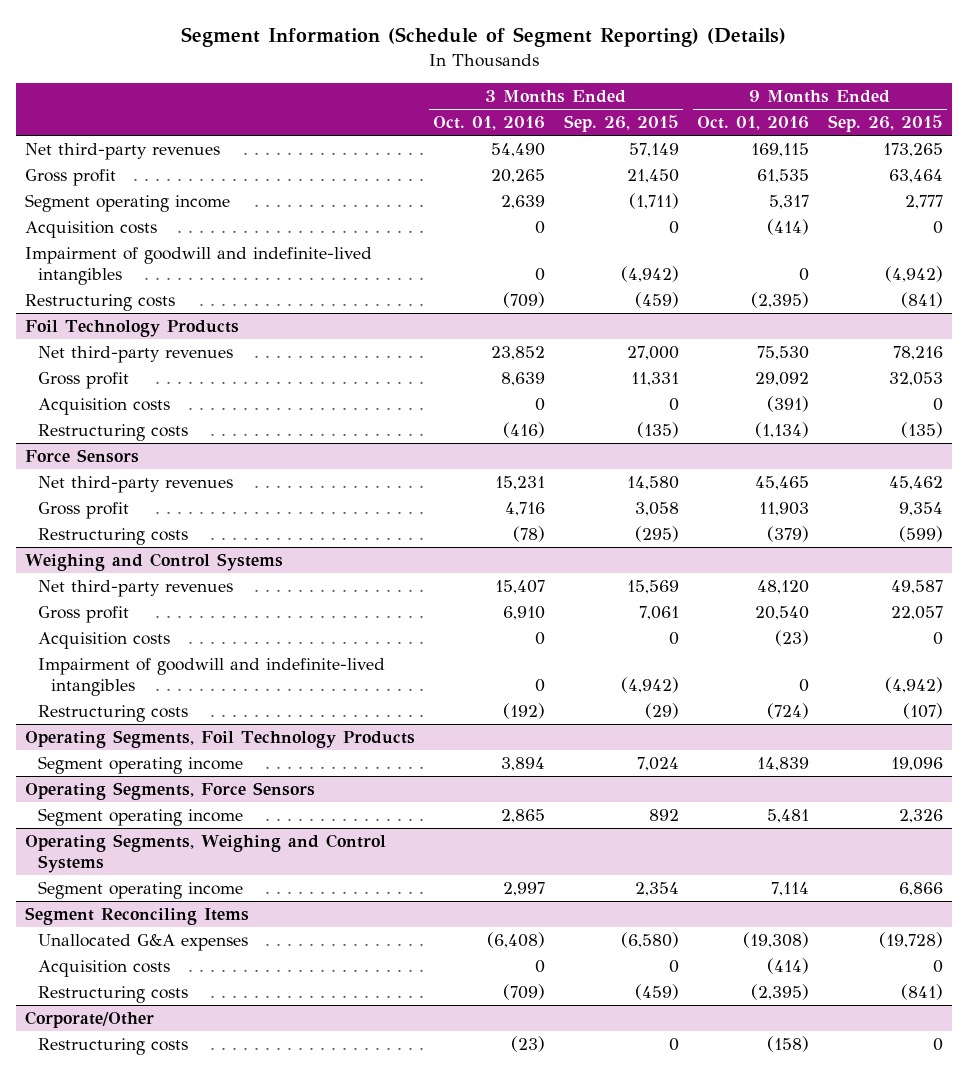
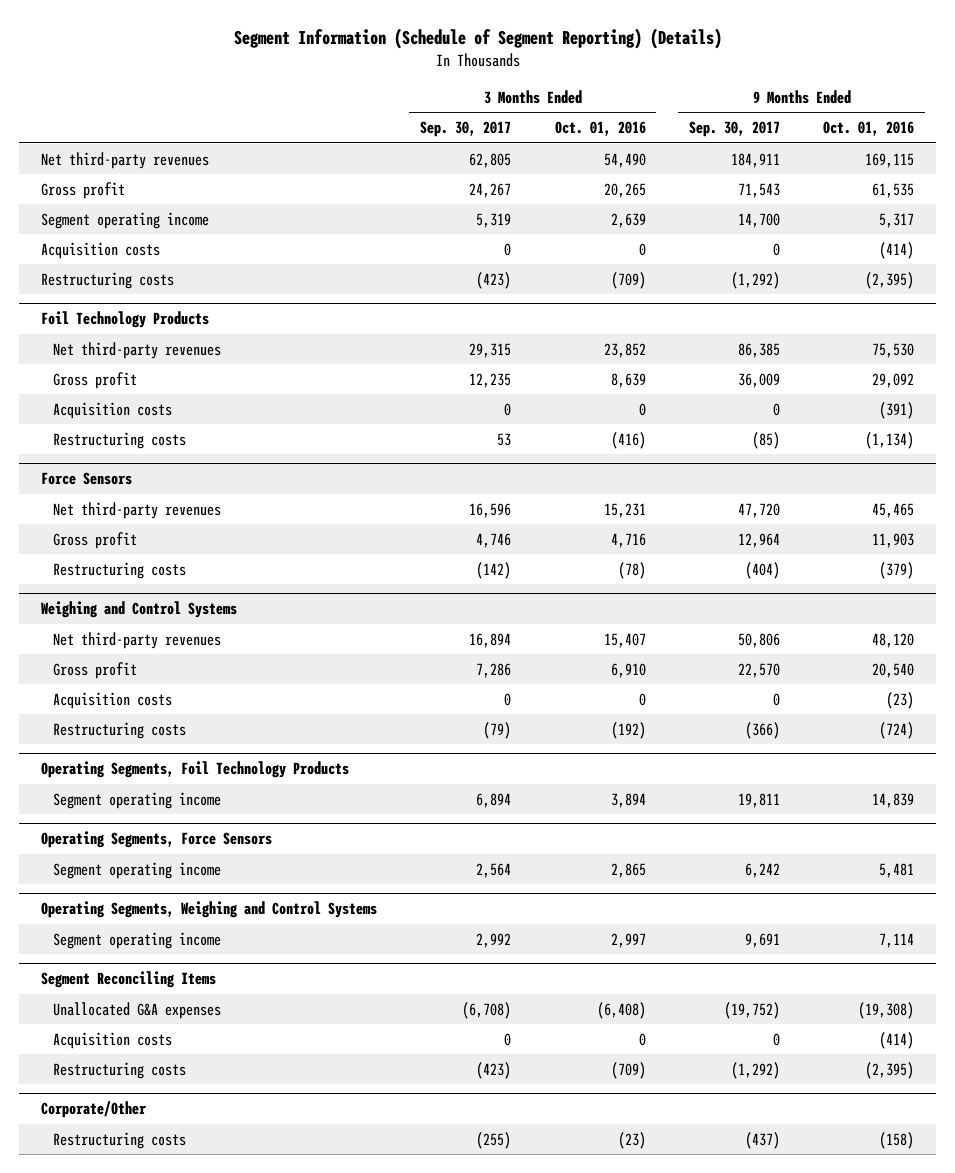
- | 3 Months Ended Oct. 01, 2016 | 3 Months Ended Sep. 26, 2015 | 9 Months Ended Oct. 01, 2016 | 9 Months Ended Sep. 26, 2015
+ | 3 Months Ended Sep. 30, 2017 | 3 Months Ended Oct. 01, 2016 | 9 Months Ended Sep. 30, 2017 | 9 Months Ended Oct. 01, 2016
- Impairment of goodwill and indefinite-lived intangibles | 0 | (4,942) | 0 | (4,942)
@ Weighing and Control Systems
- Impairment of goodwill and indefinite-lived intangibles | 0 | (4,942) | 0 | (4,942)

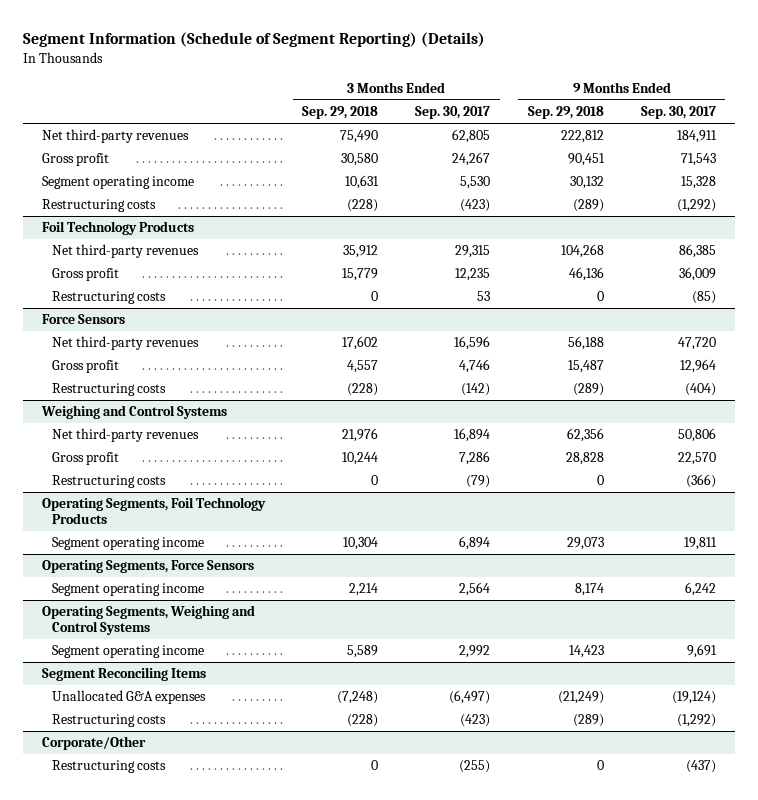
- | 3 Months Ended Sep. 30, 2017 | 3 Months Ended Oct. 01, 2016 | 9 Months Ended Sep. 30, 2017 | 9 Months Ended Oct. 01, 2016
+ | 3 Months Ended Sep. 29, 2018 | 3 Months Ended Sep. 30, 2017 | 9 Months Ended Sep. 29, 2018 | 9 Months Ended Sep. 30, 2017
- Segment operating income | 5,319 | 2,639 | 14,700 | 5,317
- Acquisition costs | 0 | 0 | 0 | (414)
+ Segment operating income | 10,631 | 5,530 | 30,132 | 15,328
@ Foil Technology Products
- Acquisition costs | 0 | 0 | 0 | (391)
@ Weighing and Control Systems
- Acquisition costs | 0 | 0 | 0 | (23)
@ Segment Reconciling Items
- Unallocated G&A expenses | (6,708) | (6,408) | (19,752) | (19,308)
- Acquisition costs | 0 | 0 | 0 | (414)
+ Unallocated G&A expenses | (7,248) | (6,497) | (21,249) | (19,124)

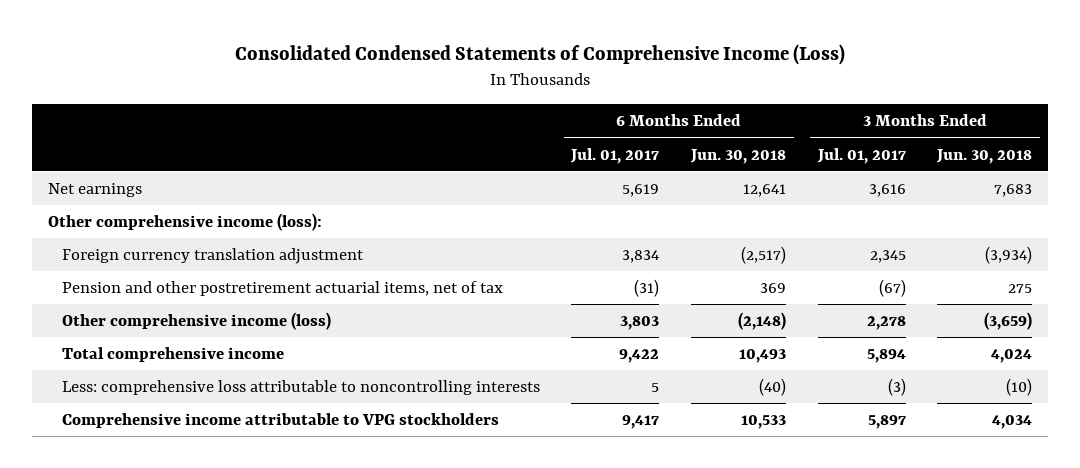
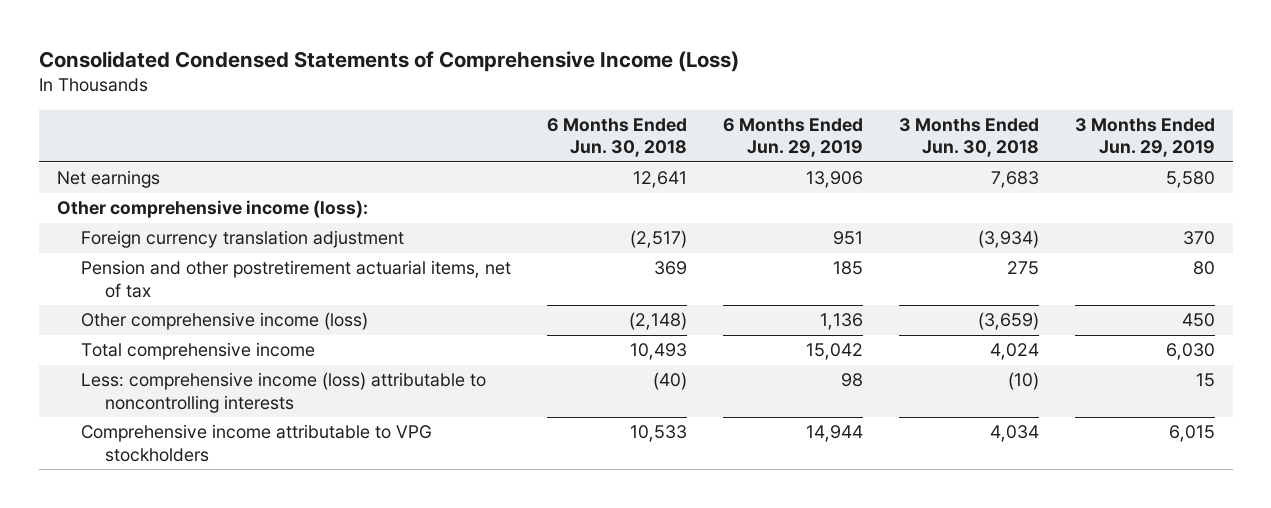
- | 6 Months Ended Jul. 01, 2017 | 6 Months Ended Jun. 30, 2018 | 3 Months Ended Jul. 01, 2017 | 3 Months Ended Jun. 30, 2018
+ | 6 Months Ended Jun. 30, 2018 | 6 Months Ended Jun. 29, 2019 | 3 Months Ended Jun. 30, 2018 | 3 Months Ended Jun. 29, 2019
- Less: comprehensive loss attributable to noncontrolling interests | 5 | (40) | (3) | (10)
+ Less: comprehensive income (loss) attributable to noncontrolling interests | (40) | 98 | (10) | 15

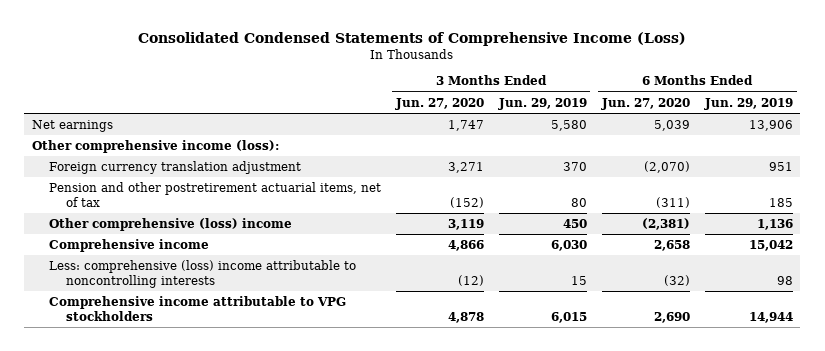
- | 6 Months Ended Jun. 30, 2018 | 6 Months Ended Jun. 29, 2019 | 3 Months Ended Jun. 30, 2018 | 3 Months Ended Jun. 29, 2019
+ | 3 Months Ended Jun. 27, 2020 | 3 Months Ended Jun. 29, 2019 | 6 Months Ended Jun. 27, 2020 | 6 Months Ended Jun. 29, 2019
- Other comprehensive income (loss) | (2,148) | 1,136 | (3,659) | 450
- Total comprehensive income | 10,493 | 15,042 | 4,024 | 6,030
- Less: comprehensive income (loss) attributable to noncontrolling interests | (40) | 98 | (10) | 15
+ Other comprehensive (loss) income | 3,119 | 450 | (2,381) | 1,136
+ Comprehensive income | 4,866 | 6,030 | 2,658 | 15,042
+ Less: comprehensive (loss) income attributable to noncontrolling interests | (12) | 15 | (32) | 98

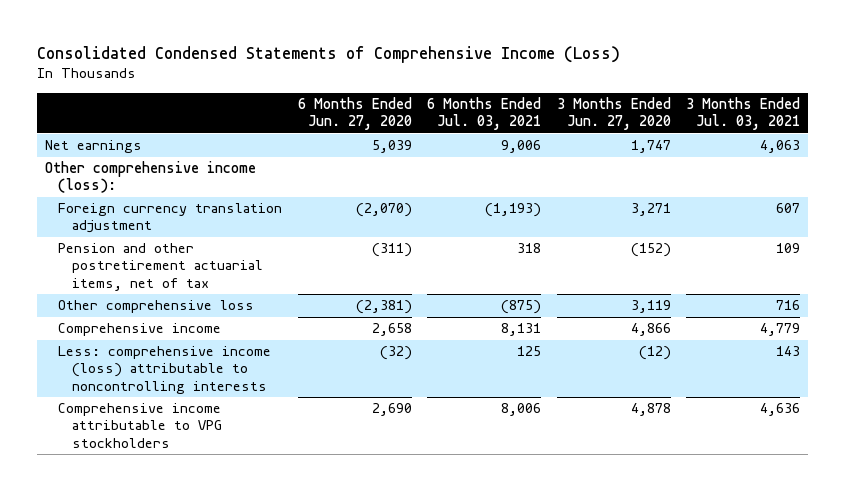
- | 3 Months Ended Jun. 27, 2020 | 3 Months Ended Jun. 29, 2019 | 6 Months Ended Jun. 27, 2020 | 6 Months Ended Jun. 29, 2019
+ | 6 Months Ended Jun. 27, 2020 | 6 Months Ended Jul. 03, 2021 | 3 Months Ended Jun. 27, 2020 | 3 Months Ended Jul. 03, 2021
- Other comprehensive (loss) income | 3,119 | 450 | (2,381) | 1,136
+ Other comprehensive loss | (2,381) | (875) | 3,119 | 716
- Less: comprehensive (loss) income attributable to noncontrolling interests | (12) | 15 | (32) | 98
+ Less: comprehensive income (loss) attributable to noncontrolling interests | (32) | 125 | (12) | 143

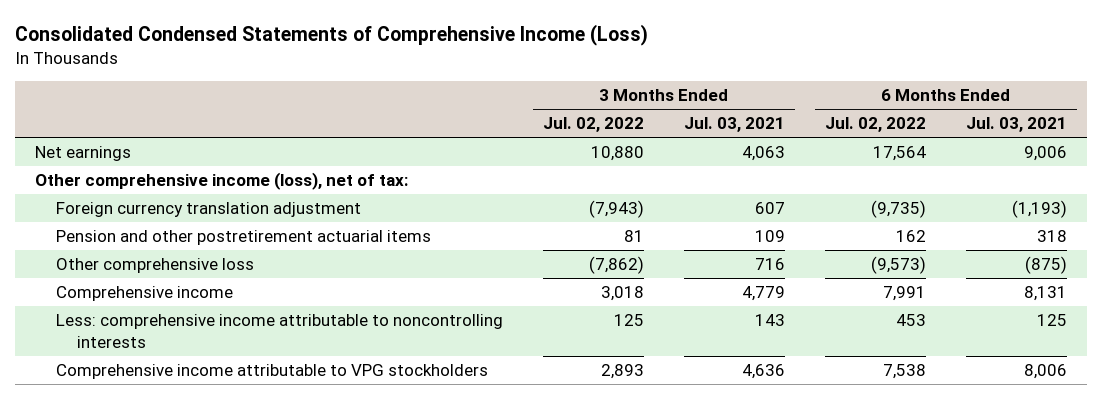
- | 6 Months Ended Jun. 27, 2020 | 6 Months Ended Jul. 03, 2021 | 3 Months Ended Jun. 27, 2020 | 3 Months Ended Jul. 03, 2021
+ | 3 Months Ended Jul. 02, 2022 | 3 Months Ended Jul. 03, 2021 | 6 Months Ended Jul. 02, 2022 | 6 Months Ended Jul. 03, 2021
- Other comprehensive income (loss):
+ Other comprehensive income (loss), net of tax:
- Pension and other postretirement actuarial items, net of tax | (311) | 318 | (152) | 109
+ Pension and other postretirement actuarial items | 81 | 109 | 162 | 318
- Less: comprehensive income (loss) attributable to noncontrolling interests | (32) | 125 | (12) | 143
+ Less: comprehensive income attributable to noncontrolling interests | 125 | 143 | 453 | 125

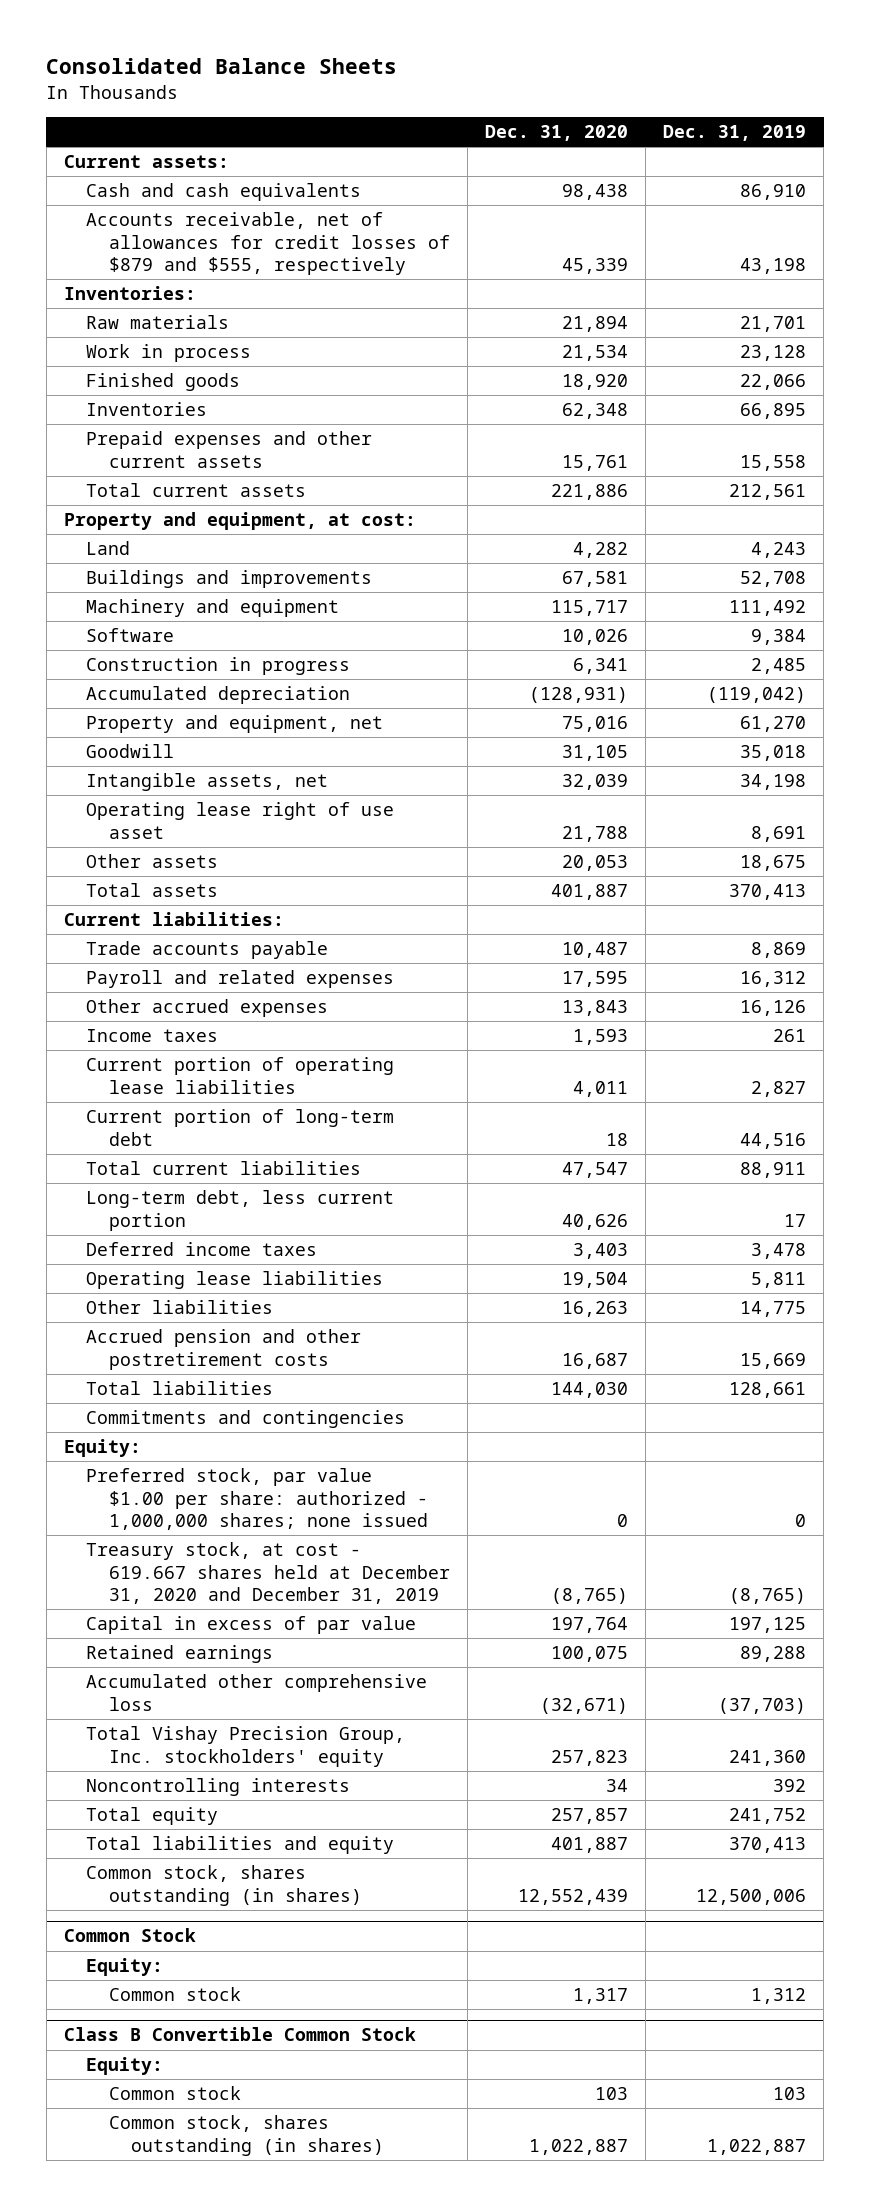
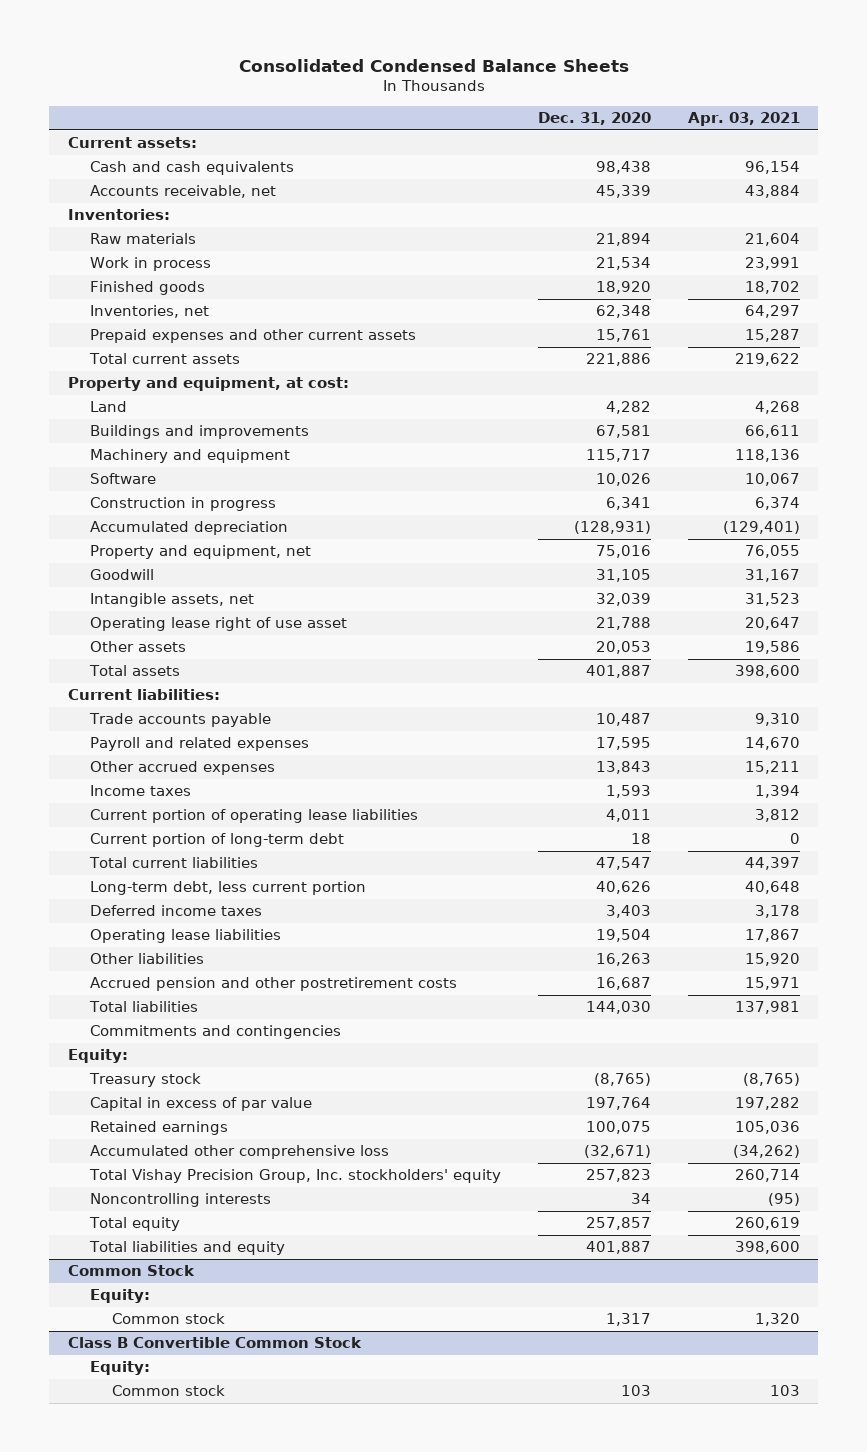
- Consolidated Balance Sheets
+ Consolidated Condensed Balance Sheets
- | Dec. 31, 2020 | Dec. 31, 2019
+ | Dec. 31, 2020 | Apr. 03, 2021
- Accounts receivable, net of allowances for credit losses of $879 and $555, respectively | 45,339 | 43,198
+ Accounts receivable, net | 45,339 | 43,884
- Inventories | 62,348 | 66,895
+ Inventories, net | 62,348 | 64,297
- Preferred stock, par value $1.00 per share: authorized - 1,000,000 shares; none issued | 0 | 0
- Treasury stock, at cost - 619.667 shares held at December 31, 2020 and December 31, 2019 | (8,765) | (8,765)
+ Treasury stock | (8,765) | (8,765)
- Common stock, shares outstanding (in shares) | 12,552,439 | 12,500,006
@ Class B Convertible Common Stock
- Common stock, shares outstanding (in shares) | 1,022,887 | 1,022,887

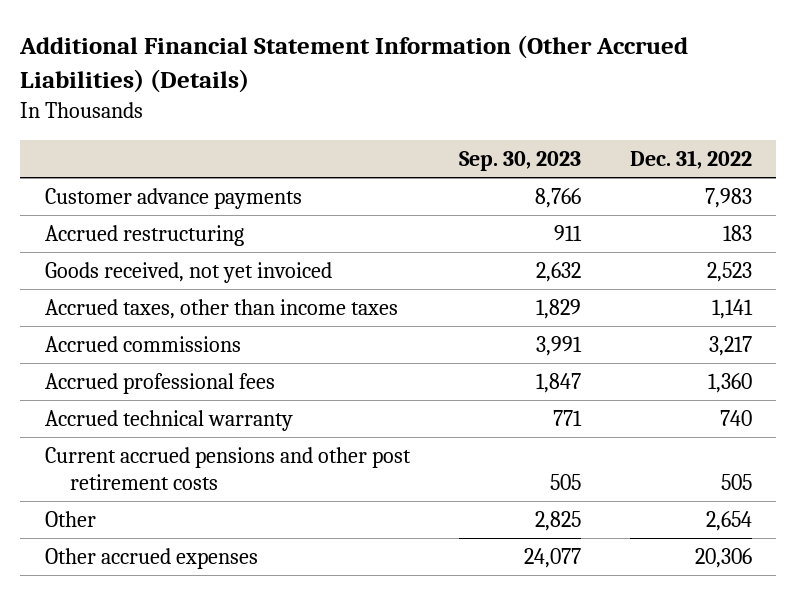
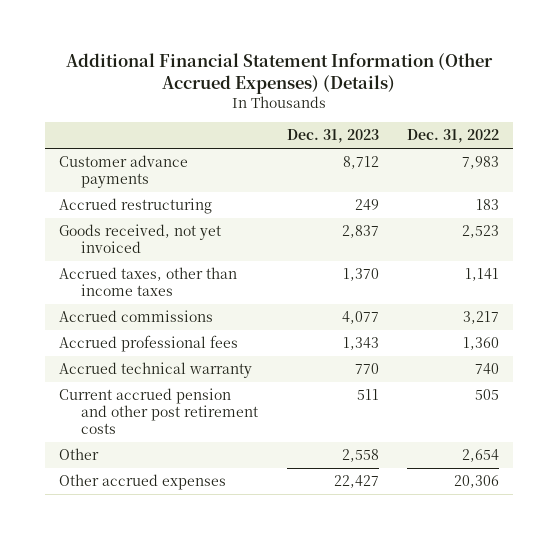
- Additional Financial Statement Information (Other Accrued Liabilities) (Details)
+ Additional Financial Statement Information (Other Accrued Expenses) (Details)
- | Sep. 30, 2023 | Dec. 31, 2022
+ | Dec. 31, 2023 | Dec. 31, 2022
- Current accrued pensions and other post retirement costs | 505 | 505
+ Current accrued pension and other post retirement costs | 511 | 505

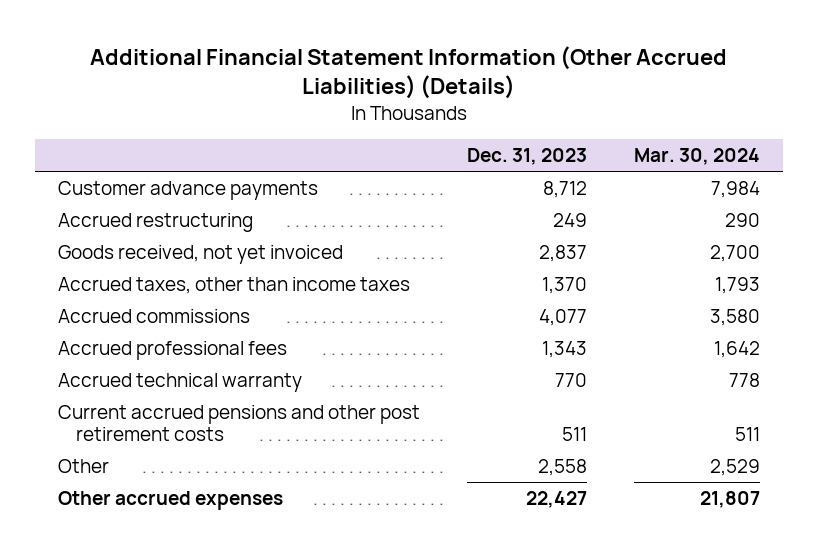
- Additional Financial Statement Information (Other Accrued Expenses) (Details)
+ Additional Financial Statement Information (Other Accrued Liabilities) (Details)
- | Dec. 31, 2023 | Dec. 31, 2022
+ | Dec. 31, 2023 | Mar. 30, 2024
- Current accrued pension and other post retirement costs | 511 | 505
+ Current accrued pensions and other post retirement costs | 511 | 511

